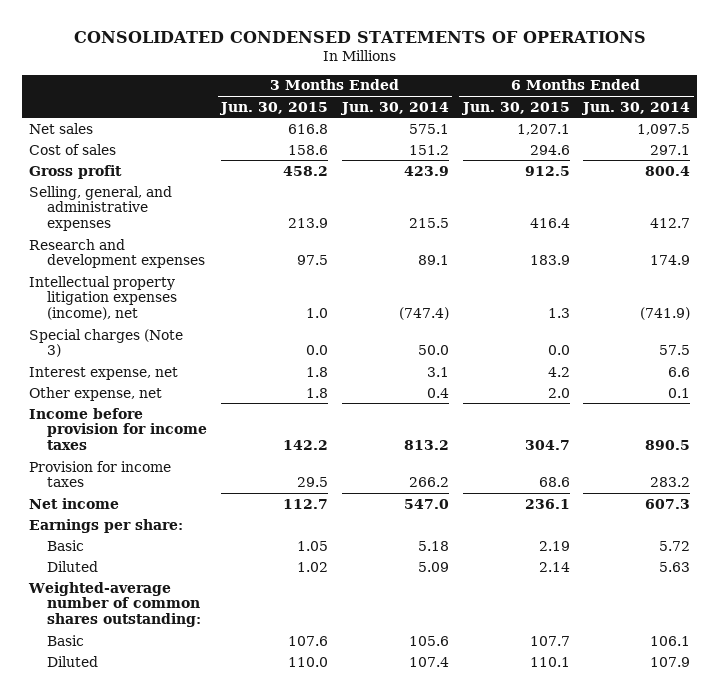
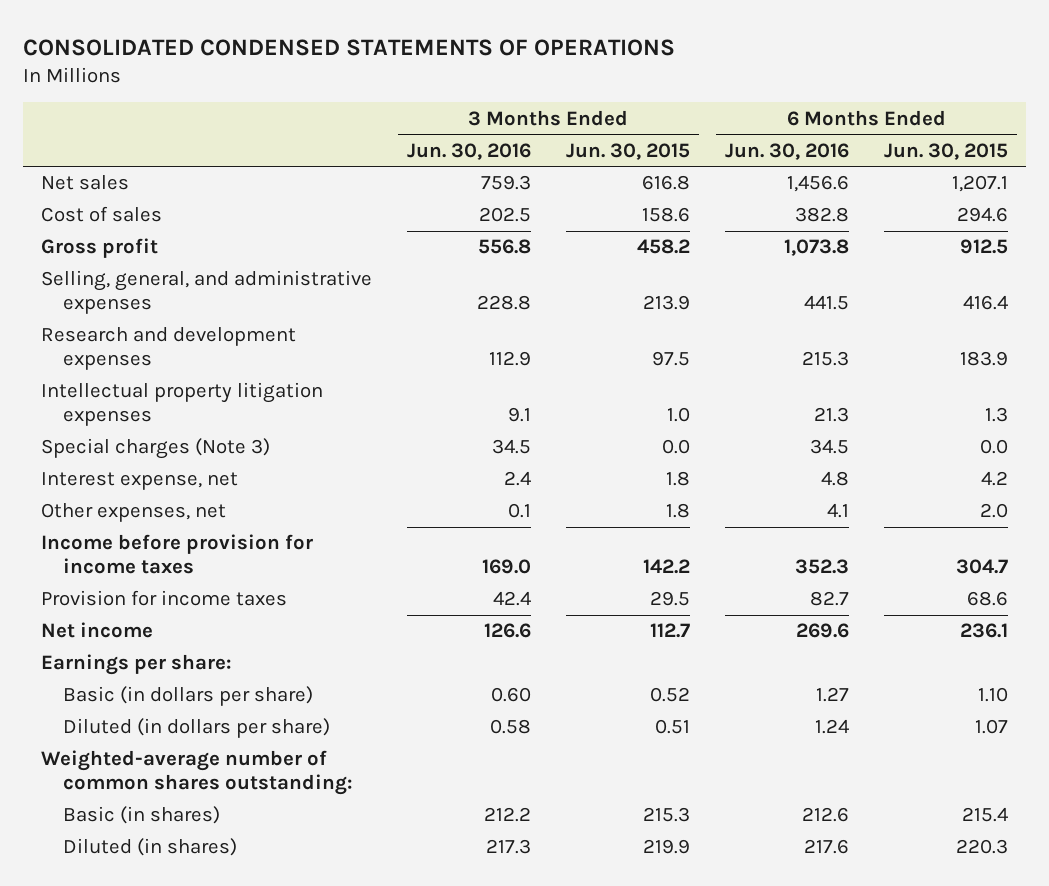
- | 3 Months Ended Jun. 30, 2015 | 3 Months Ended Jun. 30, 2014 | 6 Months Ended Jun. 30, 2015 | 6 Months Ended Jun. 30, 2014
+ | 3 Months Ended Jun. 30, 2016 | 3 Months Ended Jun. 30, 2015 | 6 Months Ended Jun. 30, 2016 | 6 Months Ended Jun. 30, 2015
- Intellectual property litigation expenses (income), net | 1.0 | (747.4) | 1.3 | (741.9)
+ Intellectual property litigation expenses | 9.1 | 1.0 | 21.3 | 1.3
- Other expense, net | 1.8 | 0.4 | 2.0 | 0.1
+ Other expenses, net | 0.1 | 1.8 | 4.1 | 2.0
- Basic | 1.05 | 5.18 | 2.19 | 5.72
- Diluted | 1.02 | 5.09 | 2.14 | 5.63
+ Basic (in dollars per share) | 0.60 | 0.52 | 1.27 | 1.10
+ Diluted (in dollars per share) | 0.58 | 0.51 | 1.24 | 1.07
- Basic | 107.6 | 105.6 | 107.7 | 106.1
- Diluted | 110.0 | 107.4 | 110.1 | 107.9
+ Basic (in shares) | 212.2 | 215.3 | 212.6 | 215.4
+ Diluted (in shares) | 217.3 | 219.9 | 217.6 | 220.3

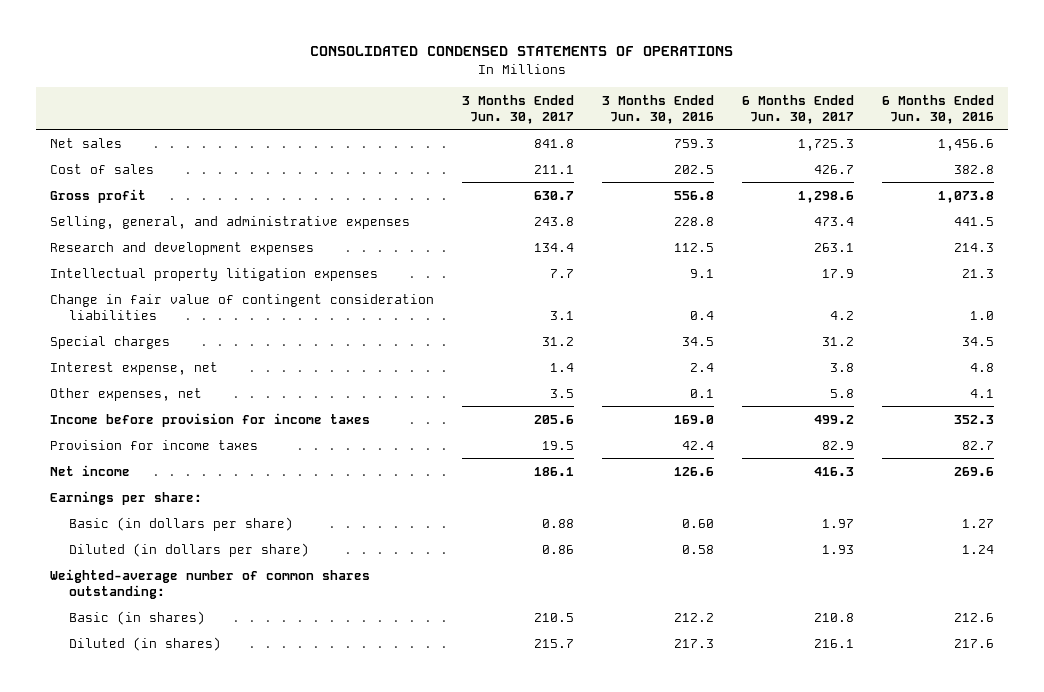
- | 3 Months Ended Jun. 30, 2016 | 3 Months Ended Jun. 30, 2015 | 6 Months Ended Jun. 30, 2016 | 6 Months Ended Jun. 30, 2015
+ | 3 Months Ended Jun. 30, 2017 | 3 Months Ended Jun. 30, 2016 | 6 Months Ended Jun. 30, 2017 | 6 Months Ended Jun. 30, 2016
- Research and development expenses | 112.9 | 97.5 | 215.3 | 183.9
+ Research and development expenses | 134.4 | 112.5 | 263.1 | 214.3
- Special charges (Note 3) | 34.5 | 0.0 | 34.5 | 0.0
+ Change in fair value of contingent consideration liabilities | 3.1 | 0.4 | 4.2 | 1.0
+ Special charges | 31.2 | 34.5 | 31.2 | 34.5

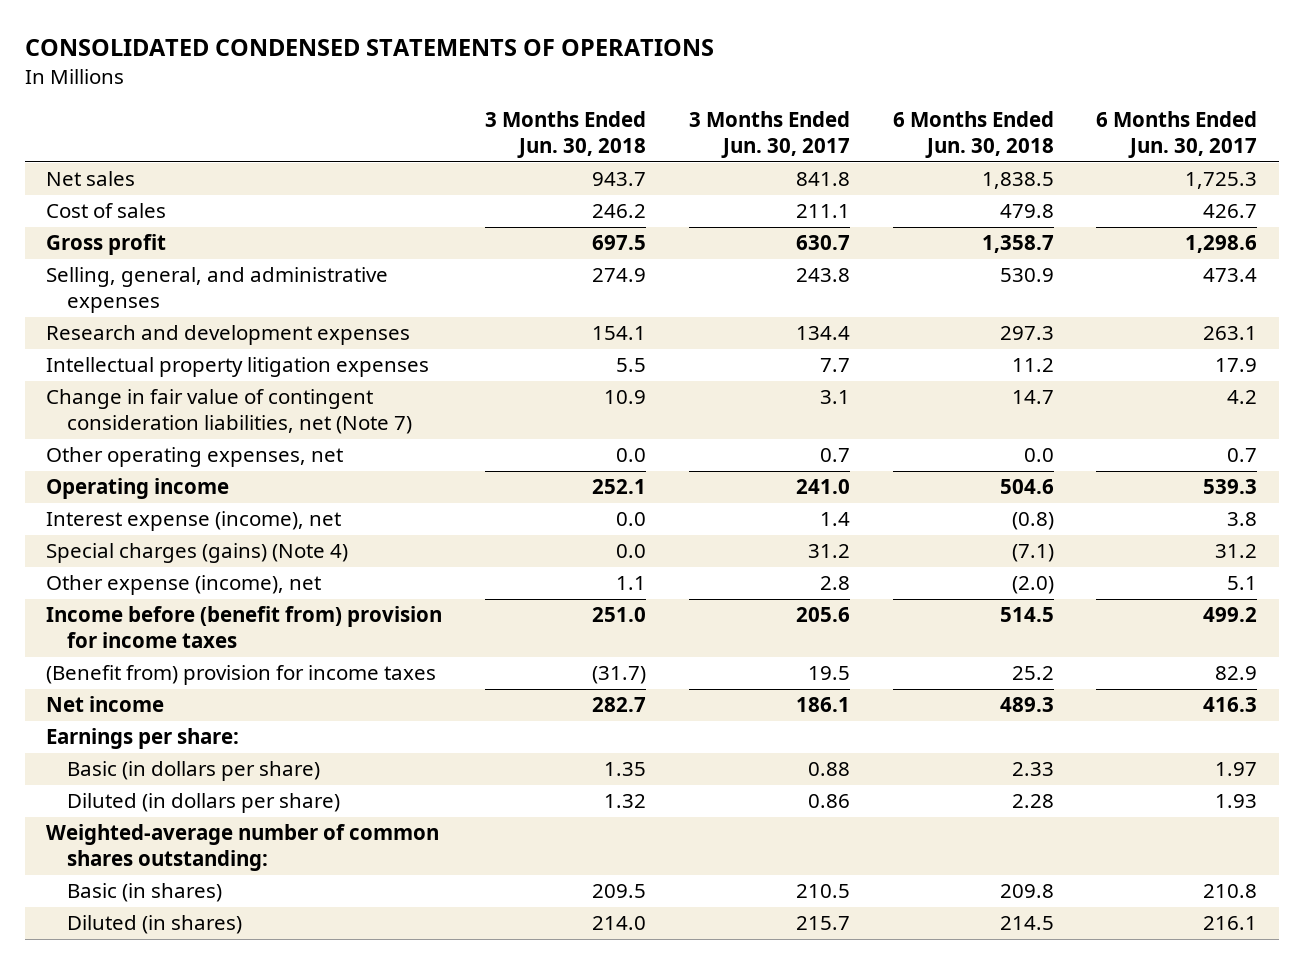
- | 3 Months Ended Jun. 30, 2017 | 3 Months Ended Jun. 30, 2016 | 6 Months Ended Jun. 30, 2017 | 6 Months Ended Jun. 30, 2016
+ | 3 Months Ended Jun. 30, 2018 | 3 Months Ended Jun. 30, 2017 | 6 Months Ended Jun. 30, 2018 | 6 Months Ended Jun. 30, 2017
- Change in fair value of contingent consideration liabilities | 3.1 | 0.4 | 4.2 | 1.0
- Special charges | 31.2 | 34.5 | 31.2 | 34.5
- Interest expense, net | 1.4 | 2.4 | 3.8 | 4.8
- Other expenses, net | 3.5 | 0.1 | 5.8 | 4.1
- Income before provision for income taxes | 205.6 | 169.0 | 499.2 | 352.3
- Provision for income taxes | 19.5 | 42.4 | 82.9 | 82.7
+ Change in fair value of contingent consideration liabilities, net (Note 7) | 10.9 | 3.1 | 14.7 | 4.2
+ Other operating expenses, net | 0.0 | 0.7 | 0.0 | 0.7
+ Operating income | 252.1 | 241.0 | 504.6 | 539.3
+ Interest expense (income), net | 0.0 | 1.4 | (0.8) | 3.8
+ Special charges (gains) (Note 4) | 0.0 | 31.2 | (7.1) | 31.2
+ Other expense (income), net | 1.1 | 2.8 | (2.0) | 5.1
+ Income before (benefit from) provision for income taxes | 251.0 | 205.6 | 514.5 | 499.2
+ (Benefit from) provision for income taxes | (31.7) | 19.5 | 25.2 | 82.9

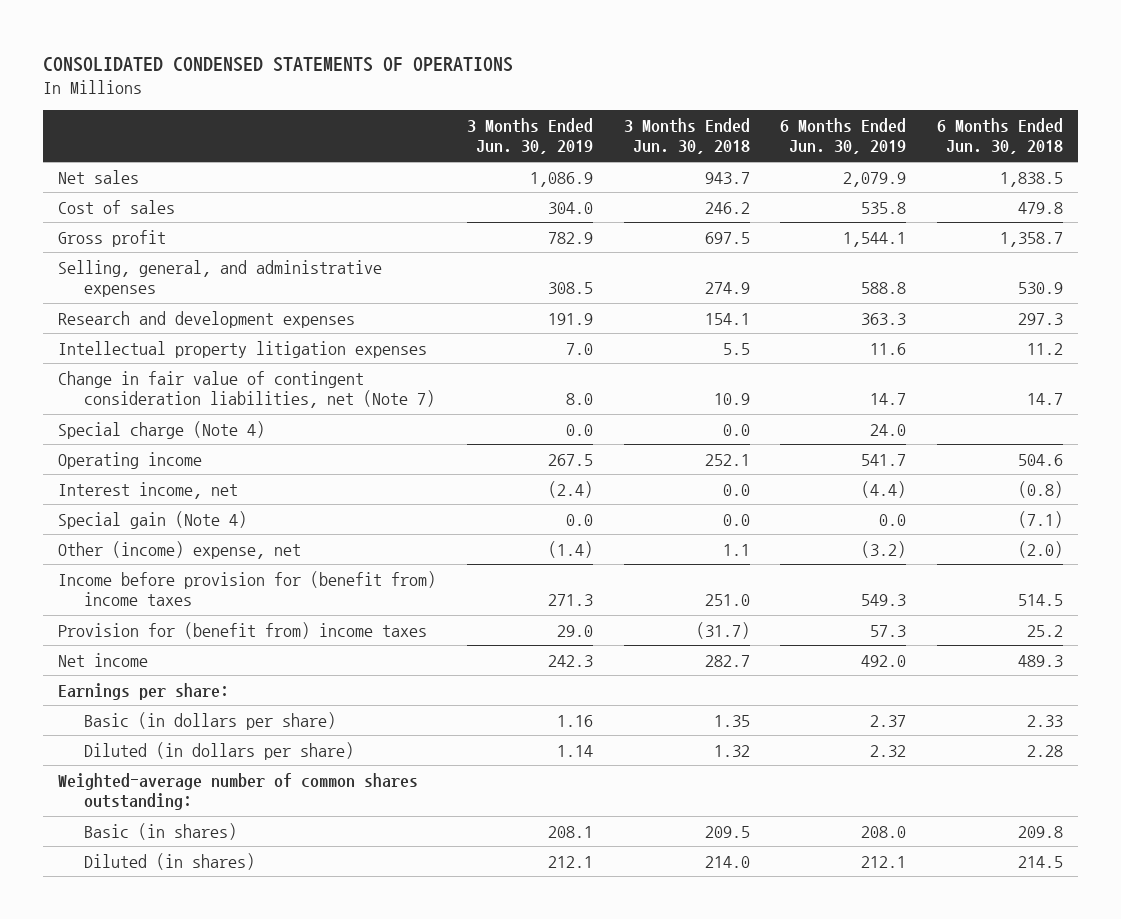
- | 3 Months Ended Jun. 30, 2018 | 3 Months Ended Jun. 30, 2017 | 6 Months Ended Jun. 30, 2018 | 6 Months Ended Jun. 30, 2017
+ | 3 Months Ended Jun. 30, 2019 | 3 Months Ended Jun. 30, 2018 | 6 Months Ended Jun. 30, 2019 | 6 Months Ended Jun. 30, 2018
- Other operating expenses, net | 0.0 | 0.7 | 0.0 | 0.7
+ Special charge (Note 4) | 0.0 | 0.0 | 24.0 |
- Interest expense (income), net | 0.0 | 1.4 | (0.8) | 3.8
- Special charges (gains) (Note 4) | 0.0 | 31.2 | (7.1) | 31.2
- Other expense (income), net | 1.1 | 2.8 | (2.0) | 5.1
- Income before (benefit from) provision for income taxes | 251.0 | 205.6 | 514.5 | 499.2
- (Benefit from) provision for income taxes | (31.7) | 19.5 | 25.2 | 82.9
+ Interest income, net | (2.4) | 0.0 | (4.4) | (0.8)
+ Special gain (Note 4) | 0.0 | 0.0 | 0.0 | (7.1)
+ Other (income) expense, net | (1.4) | 1.1 | (3.2) | (2.0)
+ Income before provision for (benefit from) income taxes | 271.3 | 251.0 | 549.3 | 514.5
+ Provision for (benefit from) income taxes | 29.0 | (31.7) | 57.3 | 25.2

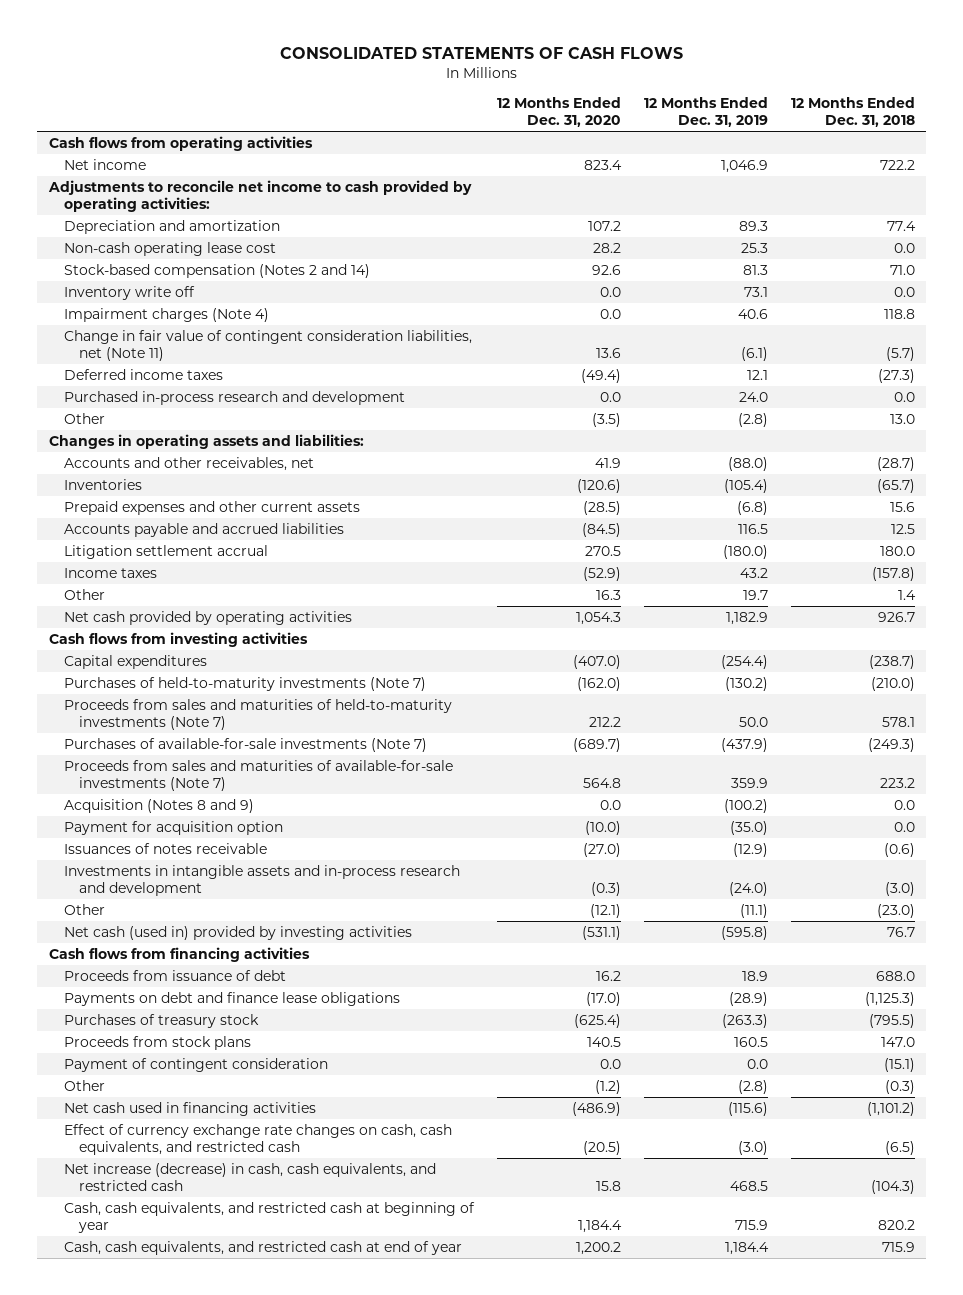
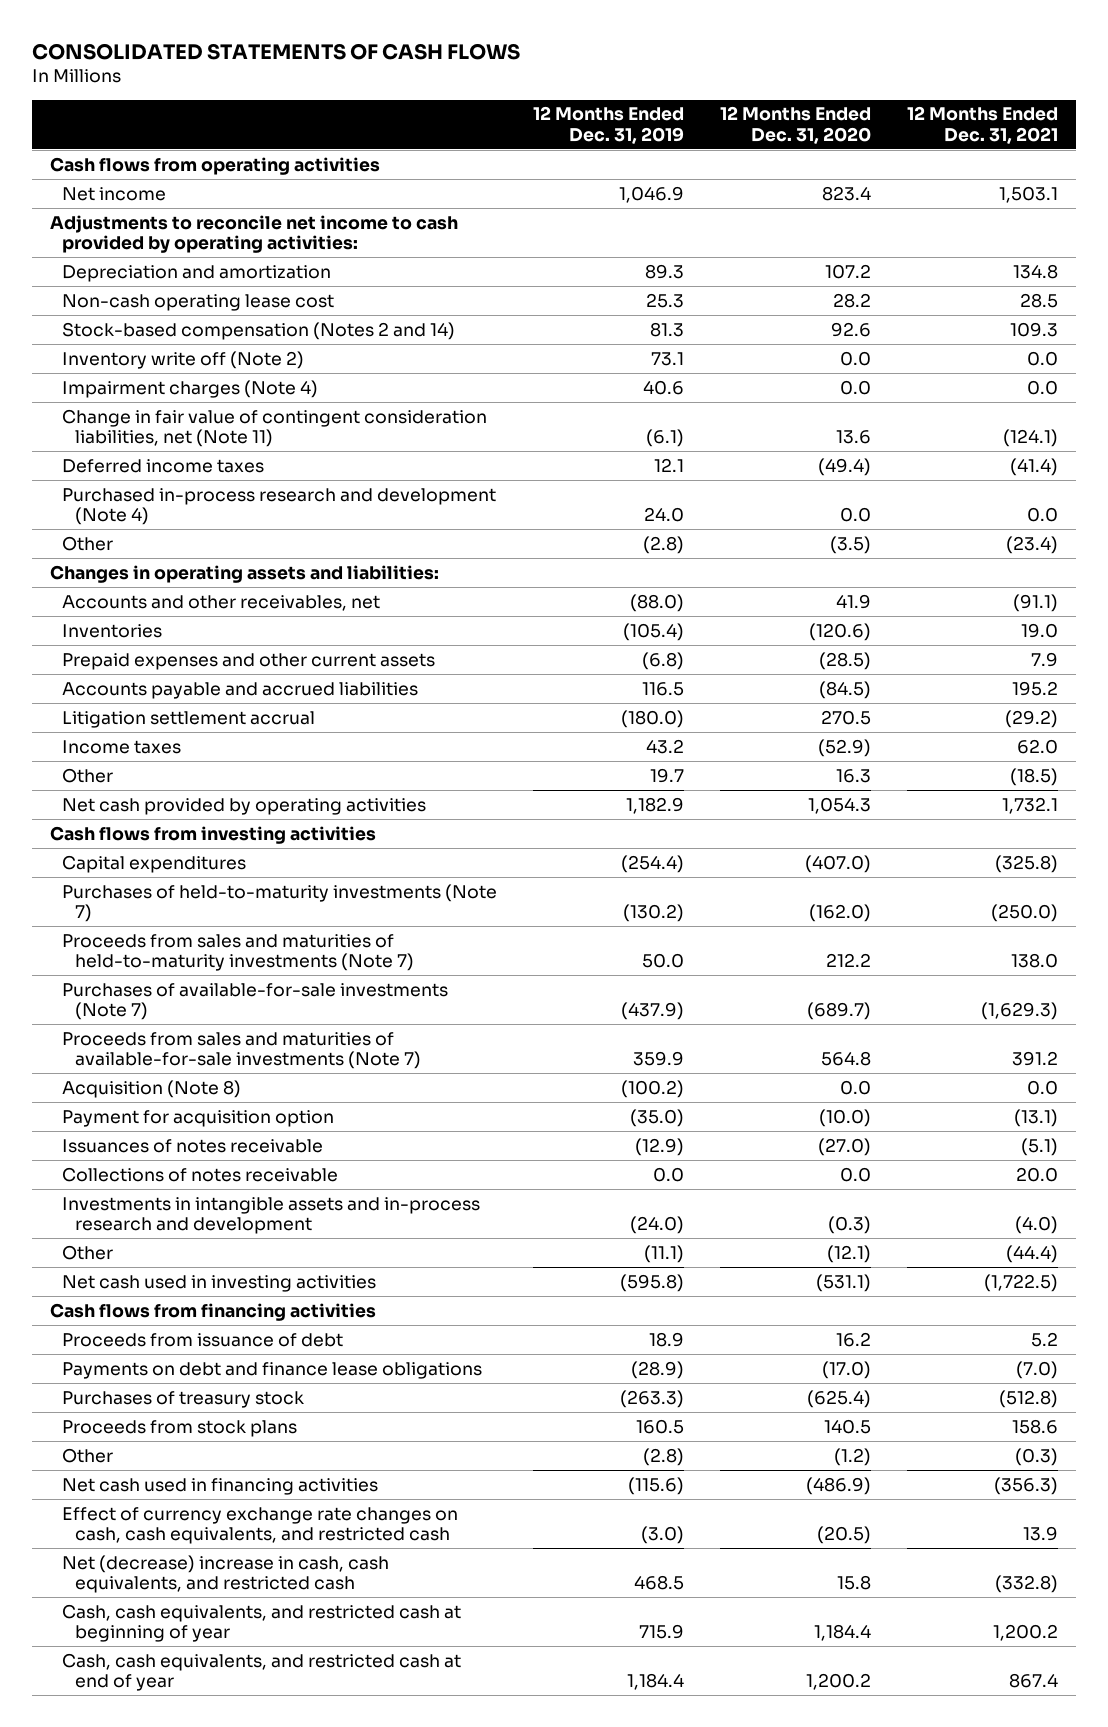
- | 12 Months Ended Dec. 31, 2020 | 12 Months Ended Dec. 31, 2019 | 12 Months Ended Dec. 31, 2018
+ | 12 Months Ended Dec. 31, 2019 | 12 Months Ended Dec. 31, 2020 | 12 Months Ended Dec. 31, 2021
- Inventory write off | 0.0 | 73.1 | 0.0
+ Inventory write off (Note 2) | 73.1 | 0.0 | 0.0
- Purchased in-process research and development | 0.0 | 24.0 | 0.0
+ Purchased in-process research and development (Note 4) | 24.0 | 0.0 | 0.0
- Acquisition (Notes 8 and 9) | 0.0 | (100.2) | 0.0
+ Acquisition (Note 8) | (100.2) | 0.0 | 0.0
+ Collections of notes receivable | 0.0 | 0.0 | 20.0
- Net cash (used in) provided by investing activities | (531.1) | (595.8) | 76.7
+ Net cash used in investing activities | (595.8) | (531.1) | (1,722.5)
- Payment of contingent consideration | 0.0 | 0.0 | (15.1)
- Net increase (decrease) in cash, cash equivalents, and restricted cash | 15.8 | 468.5 | (104.3)
+ Net (decrease) increase in cash, cash equivalents, and restricted cash | 468.5 | 15.8 | (332.8)

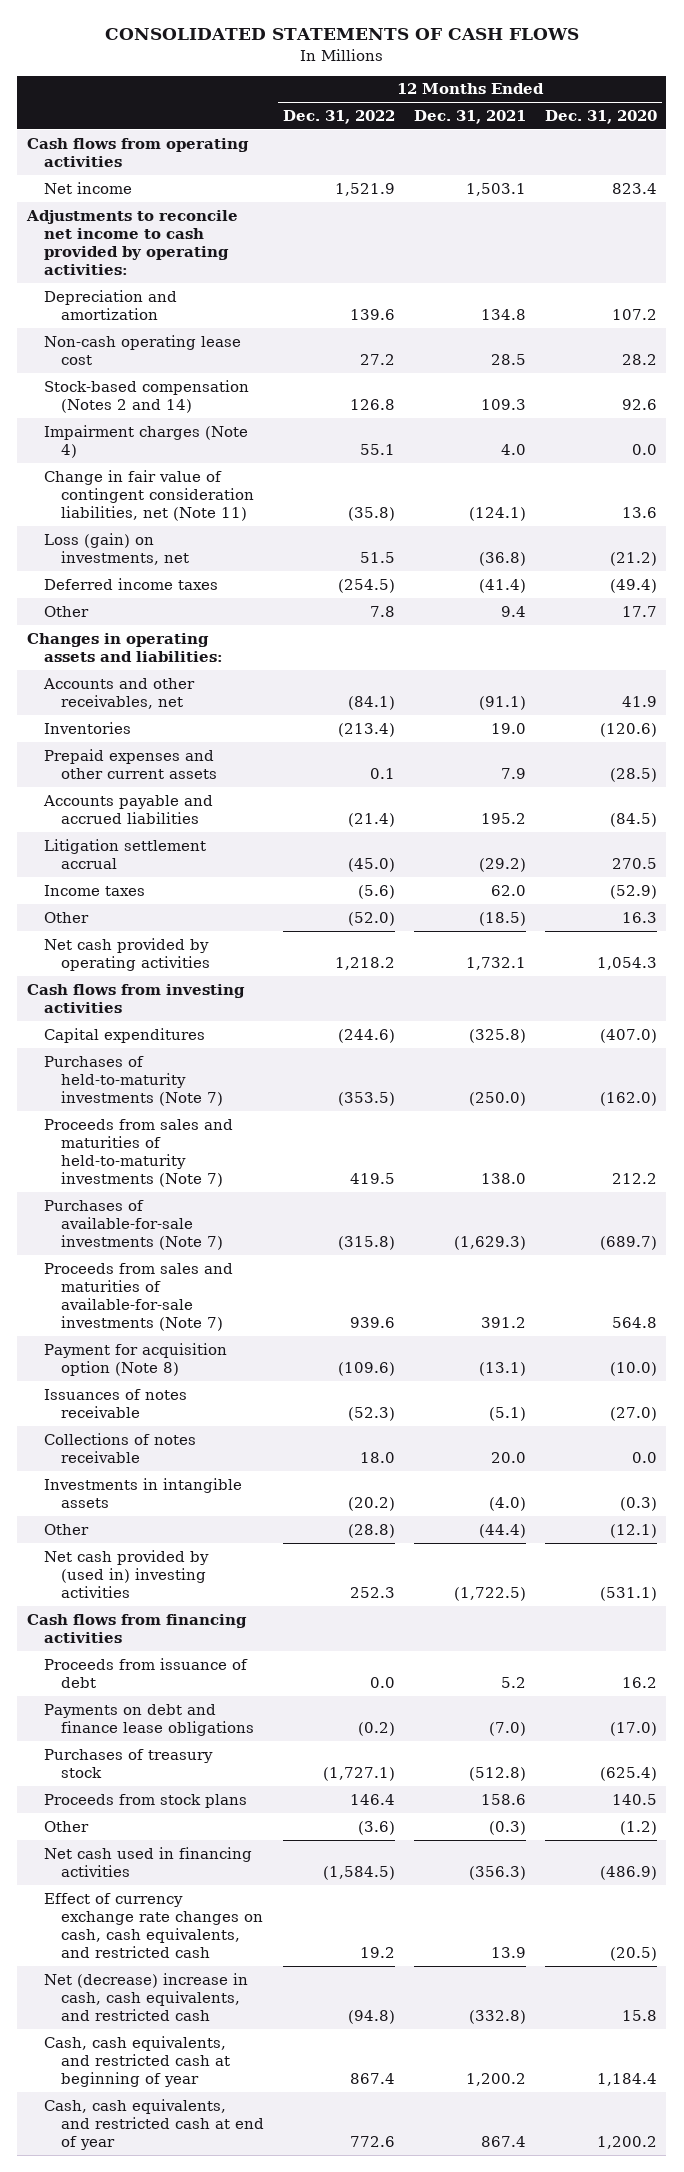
- | 12 Months Ended Dec. 31, 2019 | 12 Months Ended Dec. 31, 2020 | 12 Months Ended Dec. 31, 2021
+ | 12 Months Ended Dec. 31, 2022 | 12 Months Ended Dec. 31, 2021 | 12 Months Ended Dec. 31, 2020
- Inventory write off (Note 2) | 73.1 | 0.0 | 0.0
- Impairment charges (Note 4) | 40.6 | 0.0 | 0.0
+ Impairment charges (Note 4) | 55.1 | 4.0 | 0.0
+ Loss (gain) on investments, net | 51.5 | (36.8) | (21.2)
- Purchased in-process research and development (Note 4) | 24.0 | 0.0 | 0.0
- Other | (2.8) | (3.5) | (23.4)
+ Other | 7.8 | 9.4 | 17.7
- Acquisition (Note 8) | (100.2) | 0.0 | 0.0
- Payment for acquisition option | (35.0) | (10.0) | (13.1)
+ Payment for acquisition option (Note 8) | (109.6) | (13.1) | (10.0)
- Investments in intangible assets and in-process research and development | (24.0) | (0.3) | (4.0)
+ Investments in intangible assets | (20.2) | (4.0) | (0.3)
- Net cash used in investing activities | (595.8) | (531.1) | (1,722.5)
+ Net cash provided by (used in) investing activities | 252.3 | (1,722.5) | (531.1)

